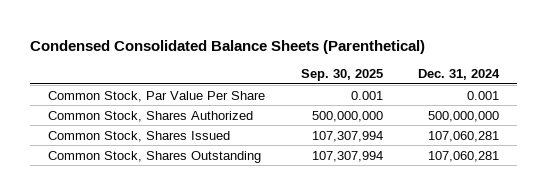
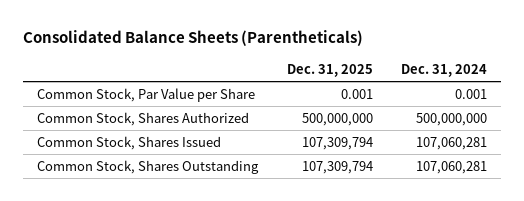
- Condensed Consolidated Balance Sheets (Parenthetical)
+ Consolidated Balance Sheets (Parentheticals)
- | Sep. 30, 2025 | Dec. 31, 2024
+ | Dec. 31, 2025 | Dec. 31, 2024
- Common Stock, Par Value Per Share | 0.001 | 0.001
+ Common Stock, Par Value per Share | 0.001 | 0.001

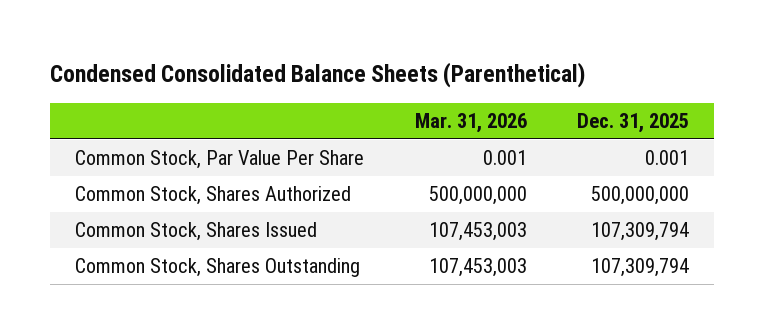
- Consolidated Balance Sheets (Parentheticals)
+ Condensed Consolidated Balance Sheets (Parenthetical)
- | Dec. 31, 2025 | Dec. 31, 2024
+ | Mar. 31, 2026 | Dec. 31, 2025
- Common Stock, Par Value per Share | 0.001 | 0.001
+ Common Stock, Par Value Per Share | 0.001 | 0.001

